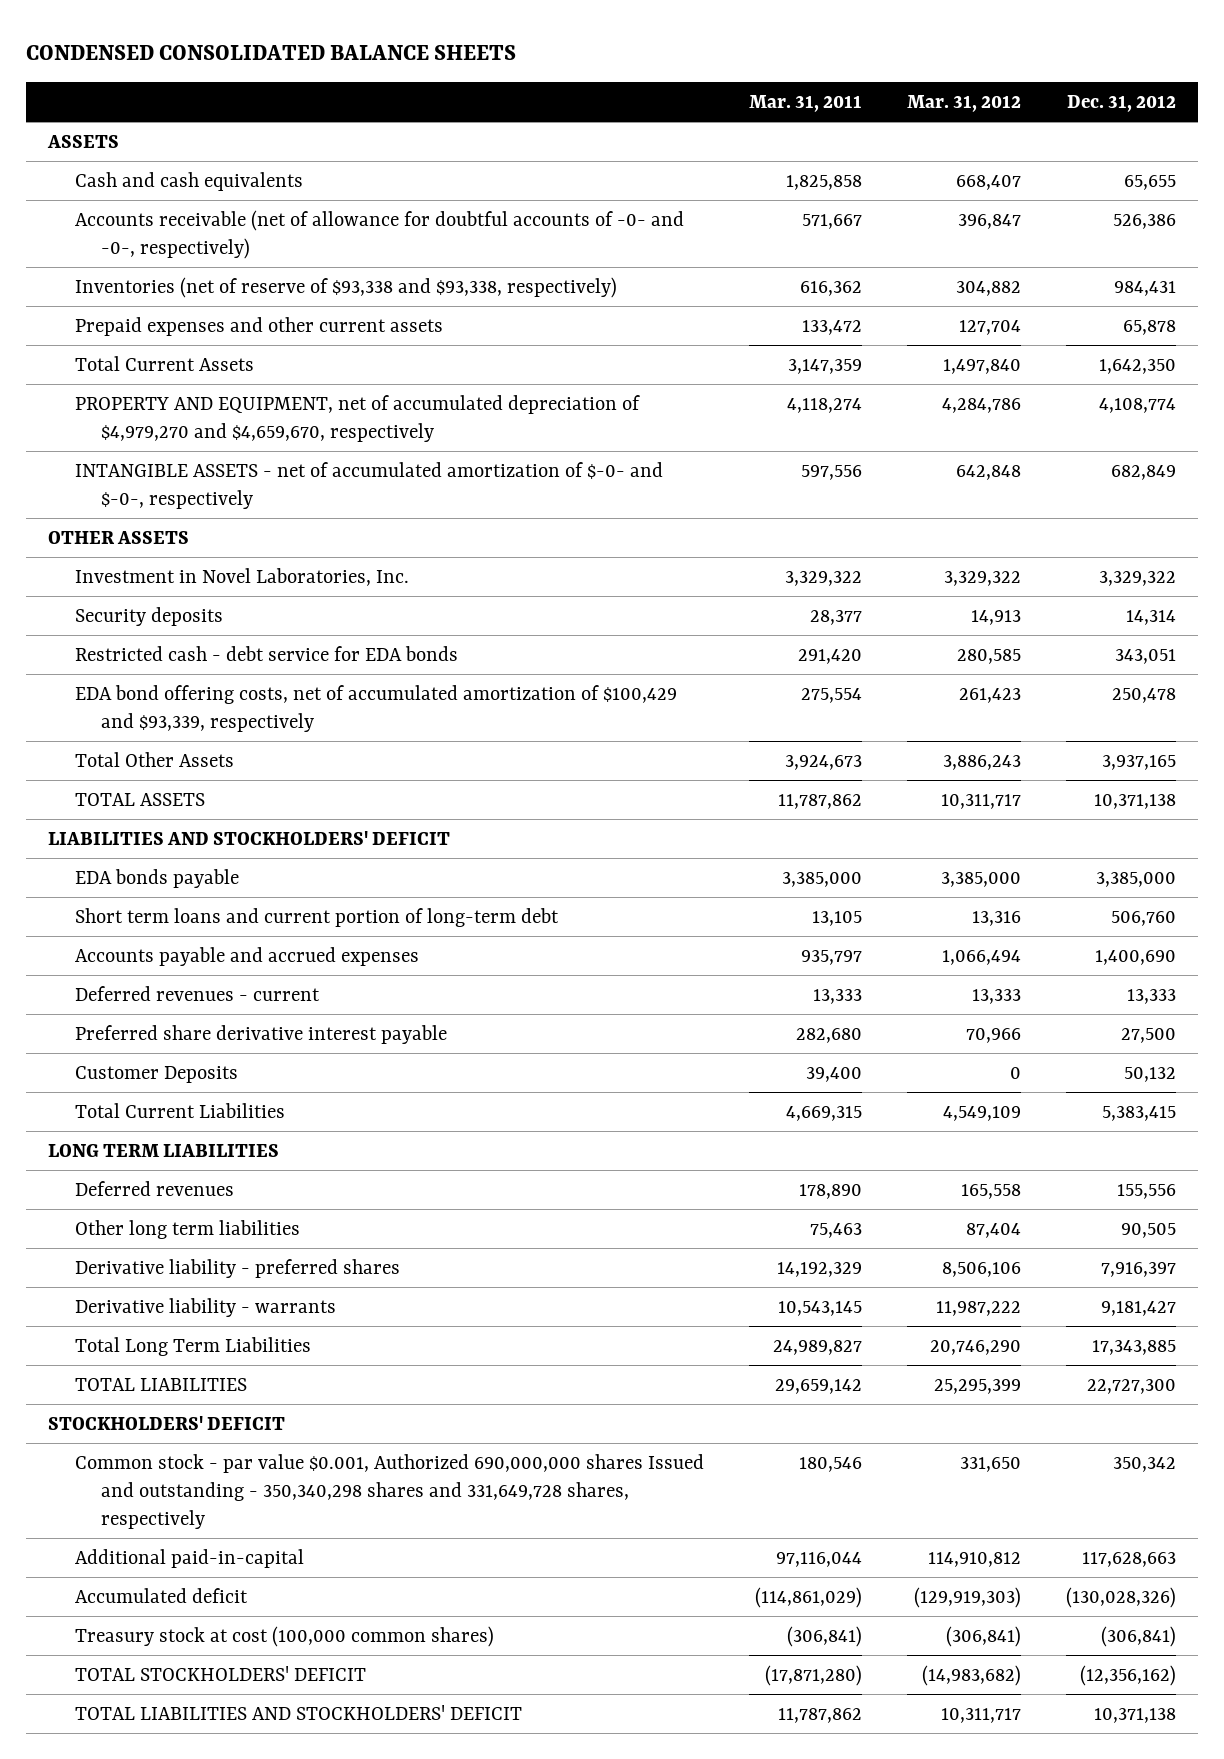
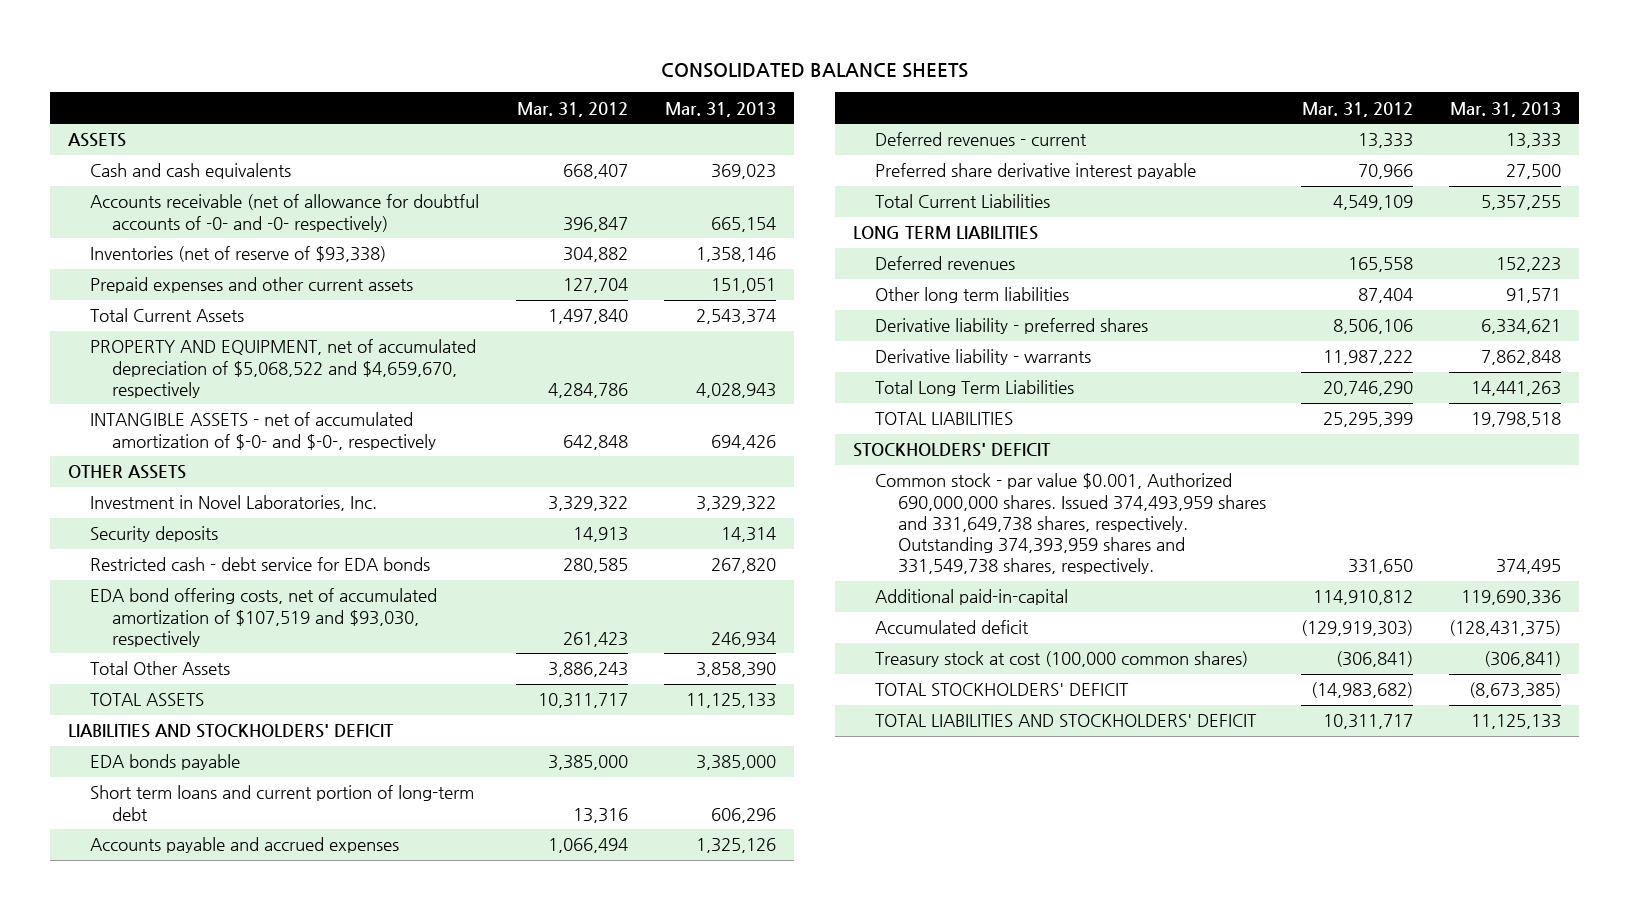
- CONDENSED CONSOLIDATED BALANCE SHEETS
+ CONSOLIDATED BALANCE SHEETS
- | Mar. 31, 2011 | Mar. 31, 2012 | Dec. 31, 2012
+ | Mar. 31, 2012 | Mar. 31, 2013
- Accounts receivable (net of allowance for doubtful accounts of -0- and -0-, respectively) | 571,667 | 396,847 | 526,386
- Inventories (net of reserve of $93,338 and $93,338, respectively) | 616,362 | 304,882 | 984,431
+ Accounts receivable (net of allowance for doubtful accounts of -0- and -0- respectively) | 396,847 | 665,154
+ Inventories (net of reserve of $93,338) | 304,882 | 1,358,146
- PROPERTY AND EQUIPMENT, net of accumulated depreciation of $4,979,270 and $4,659,670, respectively | 4,118,274 | 4,284,786 | 4,108,774
+ PROPERTY AND EQUIPMENT, net of accumulated depreciation of $5,068,522 and $4,659,670, respectively | 4,284,786 | 4,028,943
- EDA bond offering costs, net of accumulated amortization of $100,429 and $93,339, respectively | 275,554 | 261,423 | 250,478
+ EDA bond offering costs, net of accumulated amortization of $107,519 and $93,030, respectively | 261,423 | 246,934
- Customer Deposits | 39,400 | 0 | 50,132
- Common stock - par value $0.001, Authorized 690,000,000 shares Issued and outstanding - 350,340,298 shares and 331,649,728 shares, respectively | 180,546 | 331,650 | 350,342
+ Common stock - par value $0.001, Authorized 690,000,000 shares. Issued 374,493,959 shares and 331,649,738 shares, respectively. Outstanding 374,393,959 shares and 331,549,738 shares, respectively. | 331,650 | 374,495

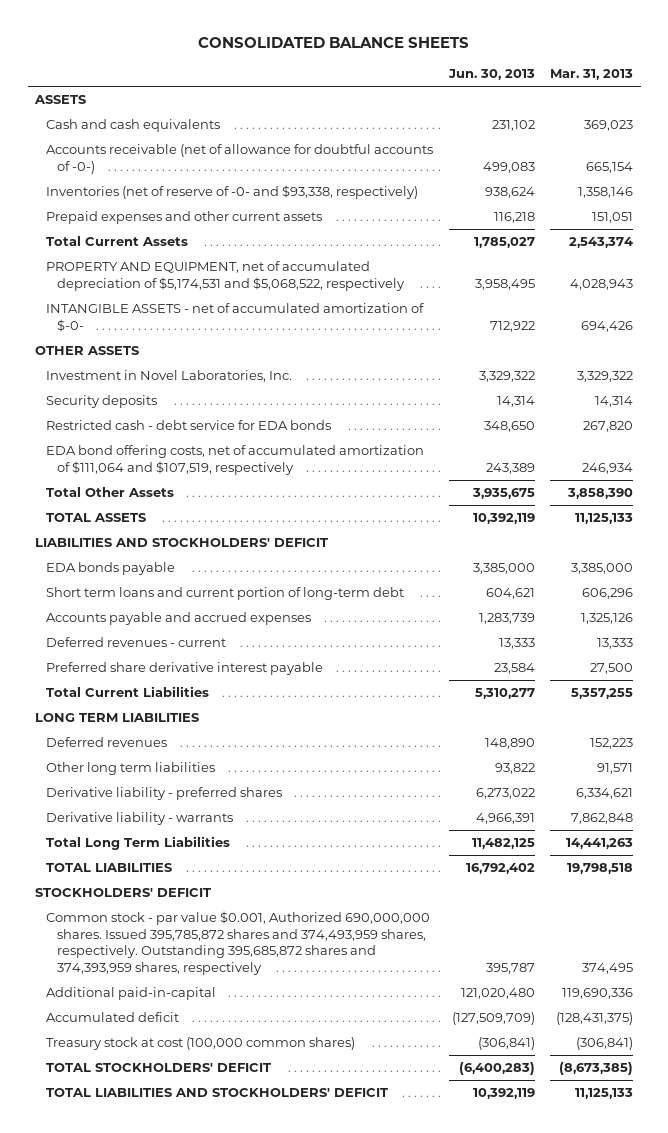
- | Mar. 31, 2012 | Mar. 31, 2013
+ | Jun. 30, 2013 | Mar. 31, 2013
- Accounts receivable (net of allowance for doubtful accounts of -0- and -0- respectively) | 396,847 | 665,154
- Inventories (net of reserve of $93,338) | 304,882 | 1,358,146
+ Accounts receivable (net of allowance for doubtful accounts of -0-) | 499,083 | 665,154
+ Inventories (net of reserve of -0- and $93,338, respectively) | 938,624 | 1,358,146
- PROPERTY AND EQUIPMENT, net of accumulated depreciation of $5,068,522 and $4,659,670, respectively | 4,284,786 | 4,028,943
- INTANGIBLE ASSETS - net of accumulated amortization of $-0- and $-0-, respectively | 642,848 | 694,426
+ PROPERTY AND EQUIPMENT, net of accumulated depreciation of $5,174,531 and $5,068,522, respectively | 3,958,495 | 4,028,943
+ INTANGIBLE ASSETS - net of accumulated amortization of $-0- | 712,922 | 694,426
- EDA bond offering costs, net of accumulated amortization of $107,519 and $93,030, respectively | 261,423 | 246,934
+ EDA bond offering costs, net of accumulated amortization of $111,064 and $107,519, respectively | 243,389 | 246,934
- Common stock - par value $0.001, Authorized 690,000,000 shares. Issued 374,493,959 shares and 331,649,738 shares, respectively. Outstanding 374,393,959 shares and 331,549,738 shares, respectively. | 331,650 | 374,495
+ Common stock - par value $0.001, Authorized 690,000,000 shares. Issued 395,785,872 shares and 374,493,959 shares, respectively. Outstanding 395,685,872 shares and 374,393,959 shares, respectively | 395,787 | 374,495

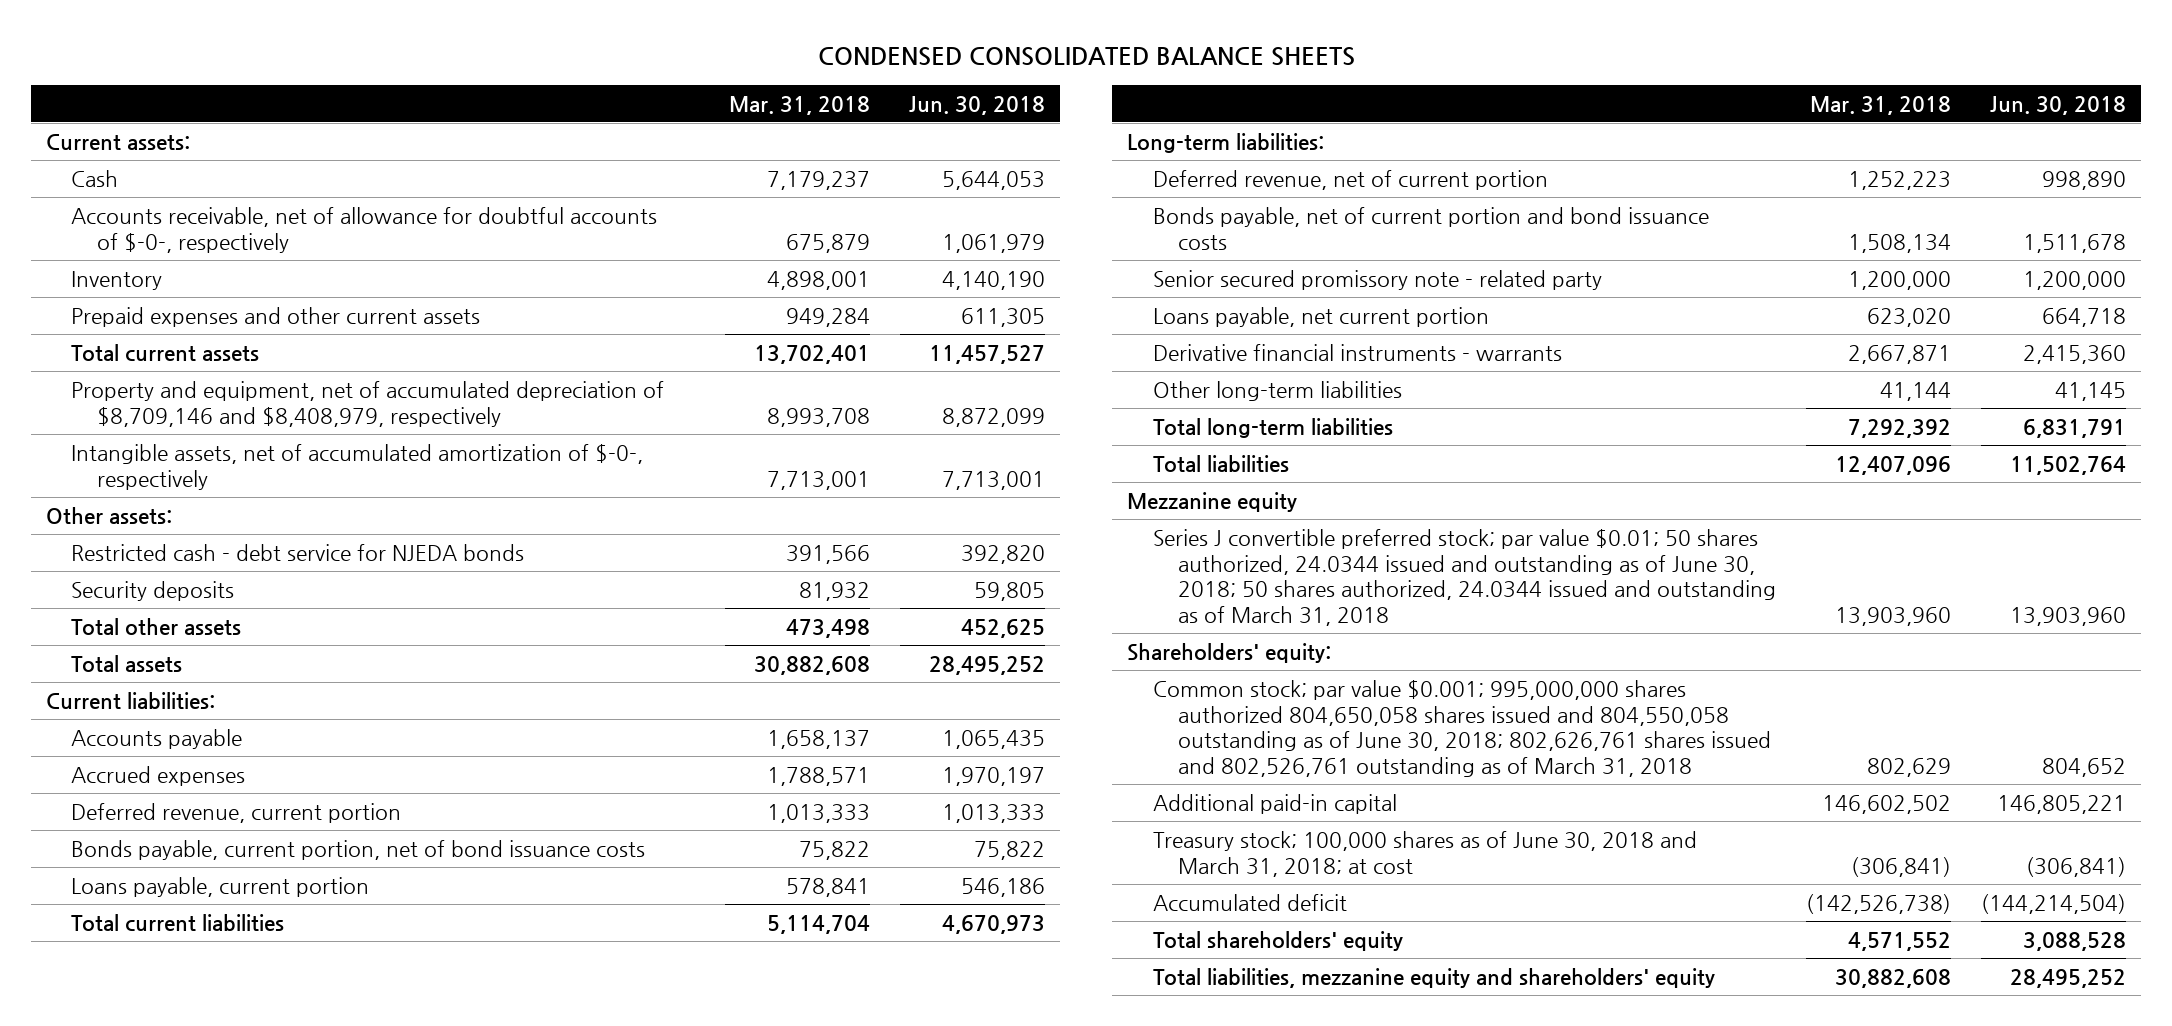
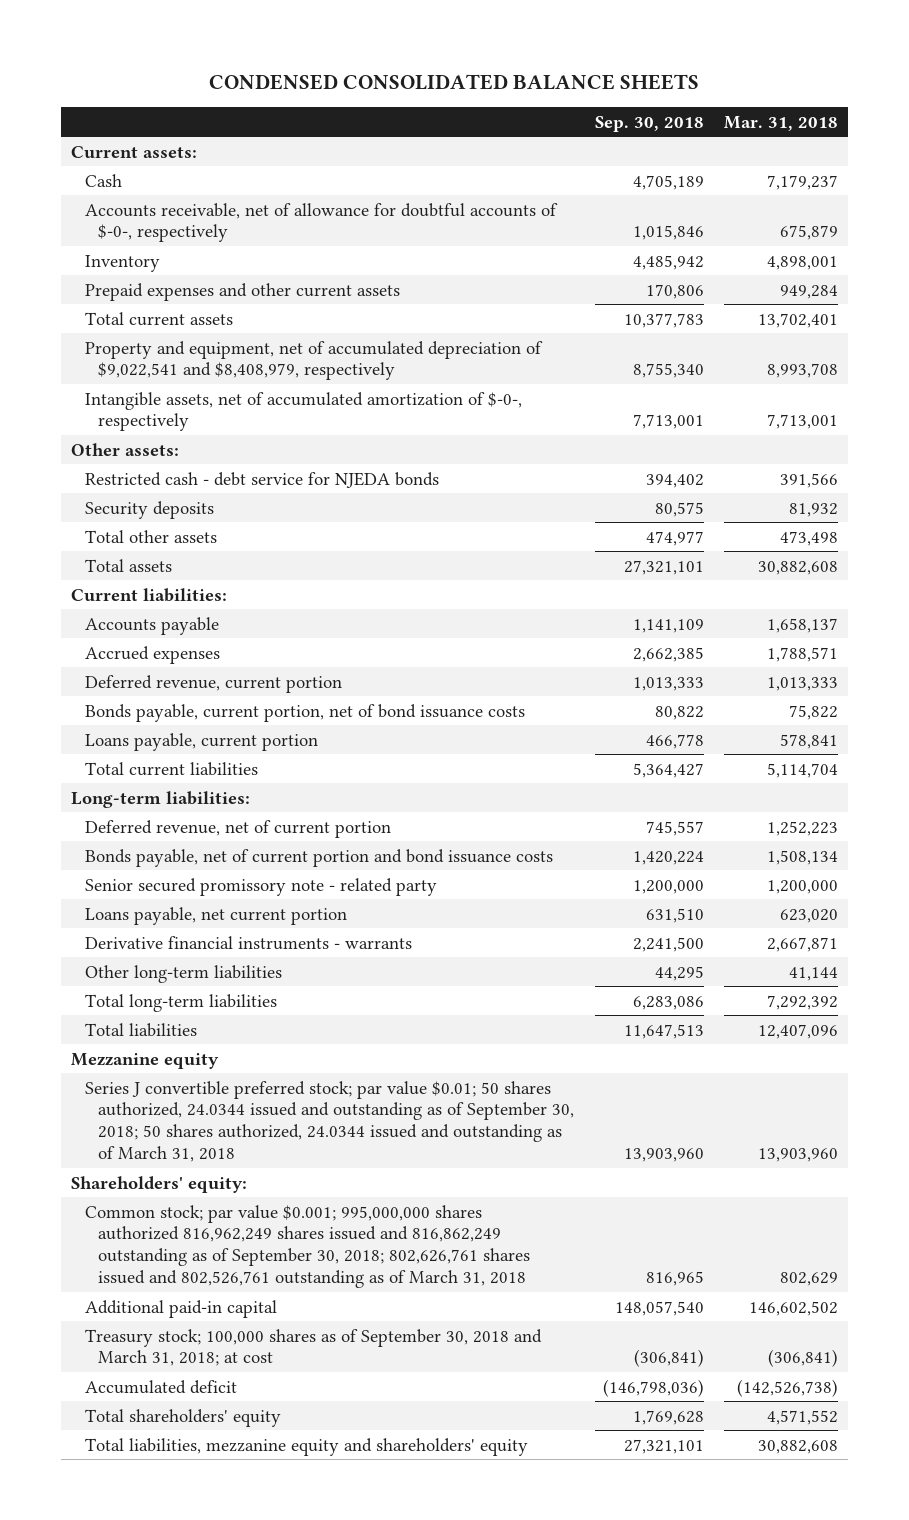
- | Mar. 31, 2018 | Jun. 30, 2018
+ | Sep. 30, 2018 | Mar. 31, 2018
- Property and equipment, net of accumulated depreciation of $8,709,146 and $8,408,979, respectively | 8,993,708 | 8,872,099
+ Property and equipment, net of accumulated depreciation of $9,022,541 and $8,408,979, respectively | 8,755,340 | 8,993,708
- Series J convertible preferred stock; par value $0.01; 50 shares authorized, 24.0344 issued and outstanding as of June 30, 2018; 50 shares authorized, 24.0344 issued and outstanding as of March 31, 2018 | 13,903,960 | 13,903,960
+ Series J convertible preferred stock; par value $0.01; 50 shares authorized, 24.0344 issued and outstanding as of September 30, 2018; 50 shares authorized, 24.0344 issued and outstanding as of March 31, 2018 | 13,903,960 | 13,903,960
- Common stock; par value $0.001; 995,000,000 shares authorized 804,650,058 shares issued and 804,550,058 outstanding as of June 30, 2018; 802,626,761 shares issued and 802,526,761 outstanding as of March 31, 2018 | 802,629 | 804,652
+ Common stock; par value $0.001; 995,000,000 shares authorized 816,962,249 shares issued and 816,862,249 outstanding as of September 30, 2018; 802,626,761 shares issued and 802,526,761 outstanding as of March 31, 2018 | 816,965 | 802,629
- Treasury stock; 100,000 shares as of June 30, 2018 and March 31, 2018; at cost | (306,841) | (306,841)
+ Treasury stock; 100,000 shares as of September 30, 2018 and March 31, 2018; at cost | (306,841) | (306,841)

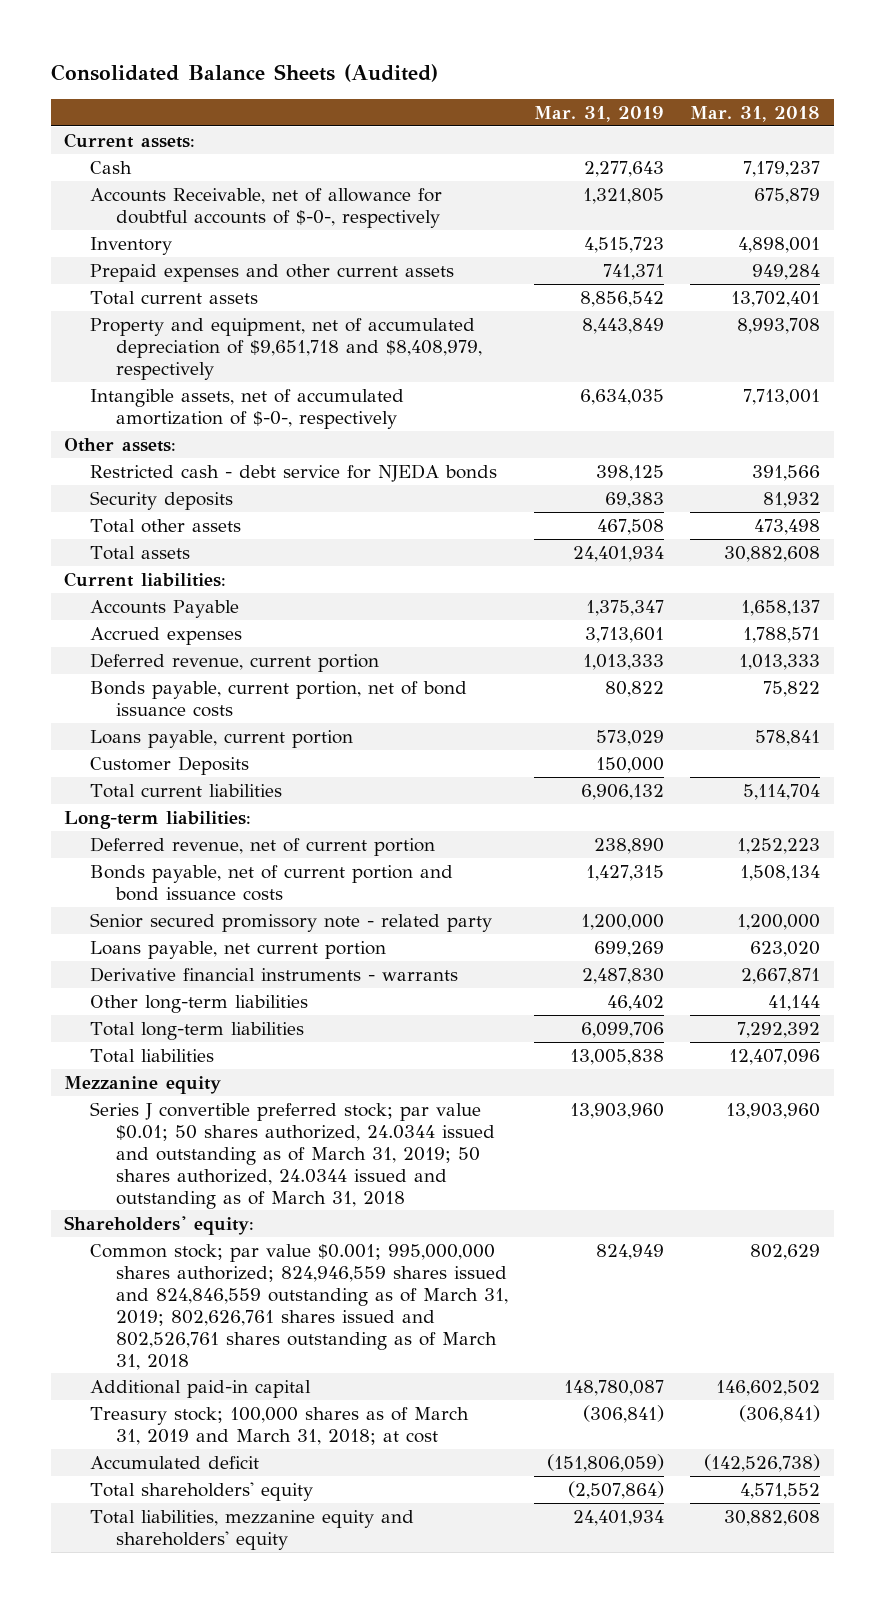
- CONDENSED CONSOLIDATED BALANCE SHEETS
+ Consolidated Balance Sheets (Audited)
- | Sep. 30, 2018 | Mar. 31, 2018
+ | Mar. 31, 2019 | Mar. 31, 2018
- Accounts receivable, net of allowance for doubtful accounts of $-0-, respectively | 1,015,846 | 675,879
+ Accounts Receivable, net of allowance for doubtful accounts of $-0-, respectively | 1,321,805 | 675,879
- Property and equipment, net of accumulated depreciation of $9,022,541 and $8,408,979, respectively | 8,755,340 | 8,993,708
+ Property and equipment, net of accumulated depreciation of $9,651,718 and $8,408,979, respectively | 8,443,849 | 8,993,708
- Accounts payable | 1,141,109 | 1,658,137
+ Accounts Payable | 1,375,347 | 1,658,137
+ Customer Deposits | 150,000 |
- Series J convertible preferred stock; par value $0.01; 50 shares authorized, 24.0344 issued and outstanding as of September 30, 2018; 50 shares authorized, 24.0344 issued and outstanding as of March 31, 2018 | 13,903,960 | 13,903,960
+ Series J convertible preferred stock; par value $0.01; 50 shares authorized, 24.0344 issued and outstanding as of March 31, 2019; 50 shares authorized, 24.0344 issued and outstanding as of March 31, 2018 | 13,903,960 | 13,903,960
- Common stock; par value $0.001; 995,000,000 shares authorized 816,962,249 shares issued and 816,862,249 outstanding as of September 30, 2018; 802,626,761 shares issued and 802,526,761 outstanding as of March 31, 2018 | 816,965 | 802,629
+ Common stock; par value $0.001; 995,000,000 shares authorized; 824,946,559 shares issued and 824,846,559 outstanding as of March 31, 2019; 802,626,761 shares issued and 802,526,761 shares outstanding as of March 31, 2018 | 824,949 | 802,629
- Treasury stock; 100,000 shares as of September 30, 2018 and March 31, 2018; at cost | (306,841) | (306,841)
+ Treasury stock; 100,000 shares as of March 31, 2019 and March 31, 2018; at cost | (306,841) | (306,841)

